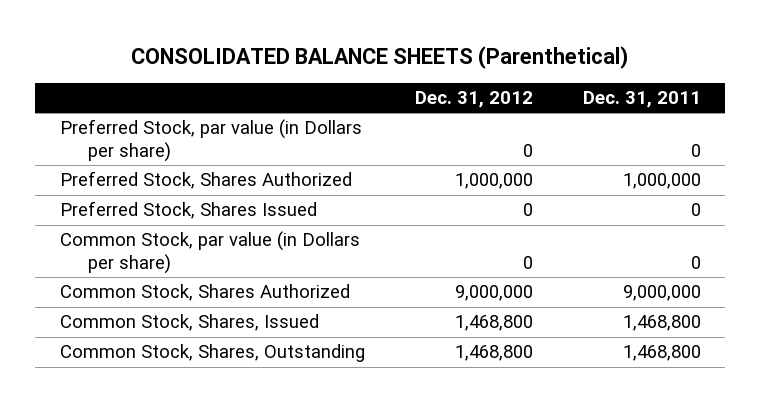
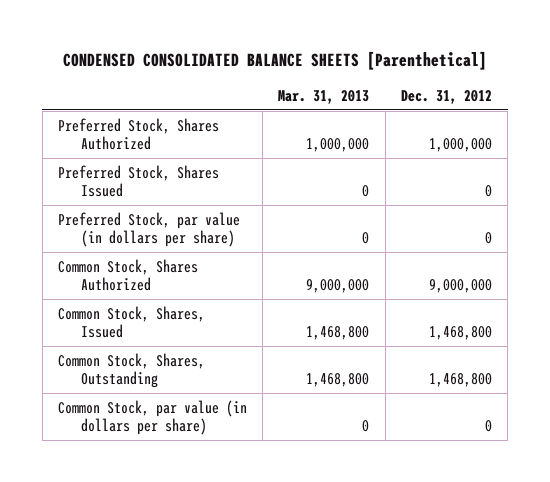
- CONSOLIDATED BALANCE SHEETS (Parenthetical)
+ CONDENSED CONSOLIDATED BALANCE SHEETS [Parenthetical]
- | Dec. 31, 2012 | Dec. 31, 2011
+ | Mar. 31, 2013 | Dec. 31, 2012
- Preferred Stock, par value (in Dollars per share) | 0 | 0
- Common Stock, par value (in Dollars per share) | 0 | 0
+ Preferred Stock, par value (in dollars per share) | 0 | 0
+ Common Stock, par value (in dollars per share) | 0 | 0

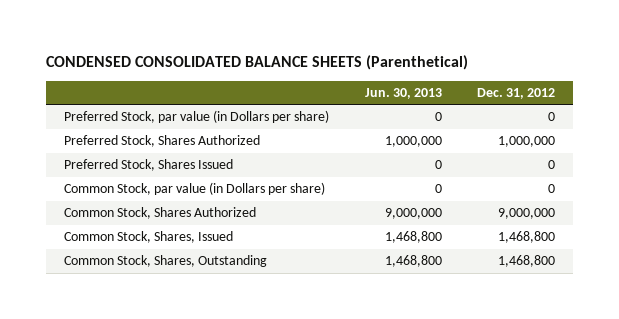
- CONDENSED CONSOLIDATED BALANCE SHEETS [Parenthetical]
+ CONDENSED CONSOLIDATED BALANCE SHEETS (Parenthetical)
- | Mar. 31, 2013 | Dec. 31, 2012
+ | Jun. 30, 2013 | Dec. 31, 2012
+ Preferred Stock, par value (in Dollars per share) | 0 | 0
- Preferred Stock, par value (in dollars per share) | 0 | 0
+ Common Stock, par value (in Dollars per share) | 0 | 0
- Common Stock, par value (in dollars per share) | 0 | 0

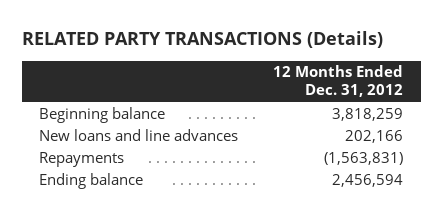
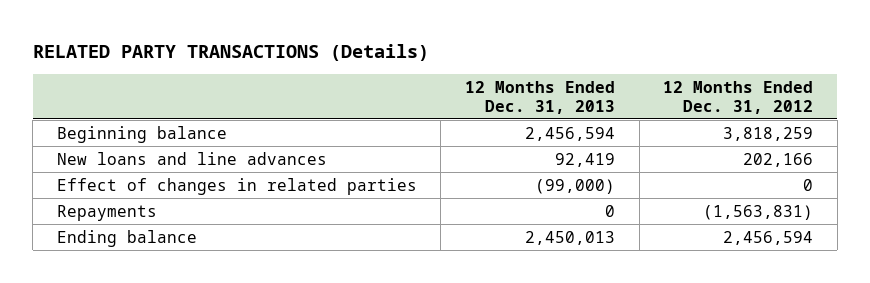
- | 12 Months Ended Dec. 31, 2012
+ | 12 Months Ended Dec. 31, 2013 | 12 Months Ended Dec. 31, 2012
+ Effect of changes in related parties | (99,000) | 0

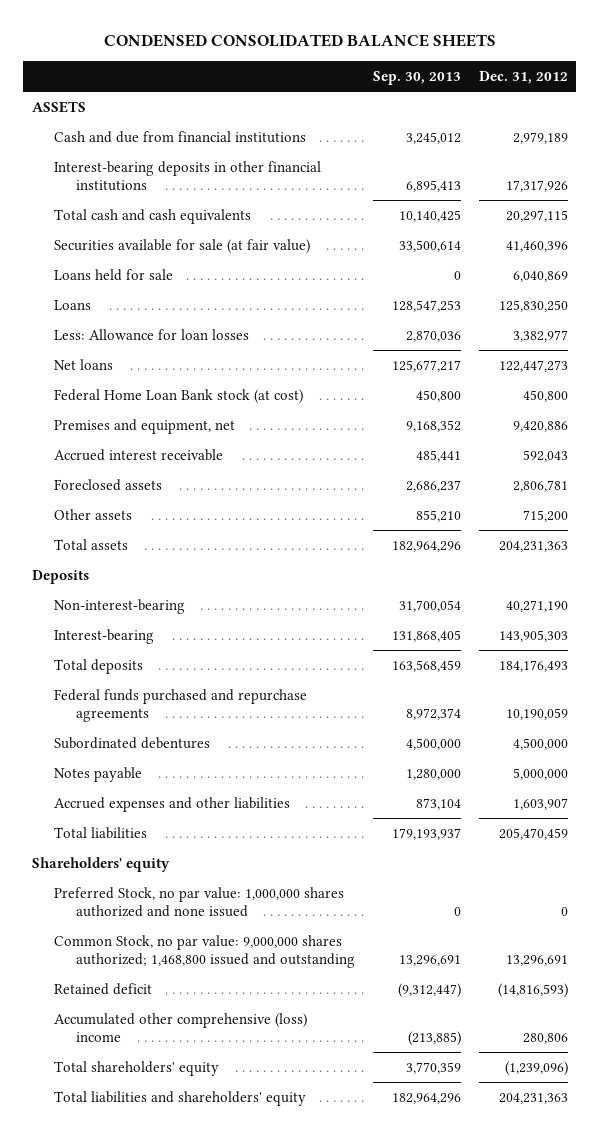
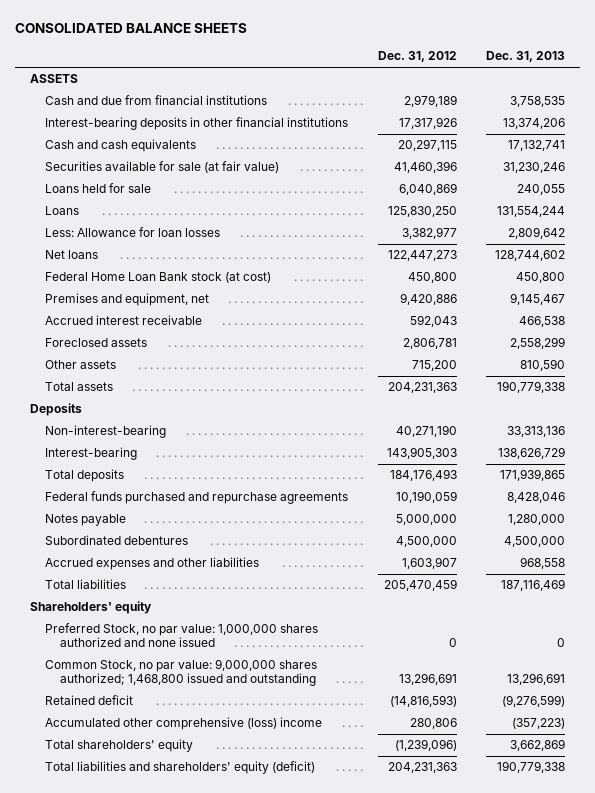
- CONDENSED CONSOLIDATED BALANCE SHEETS
+ CONSOLIDATED BALANCE SHEETS
- | Sep. 30, 2013 | Dec. 31, 2012
+ | Dec. 31, 2012 | Dec. 31, 2013
- Total cash and cash equivalents | 10,140,425 | 20,297,115
+ Cash and cash equivalents | 20,297,115 | 17,132,741
moved down: Subordinated debentures | 4,500,000 | 4,500,000
- Total liabilities and shareholders' equity | 182,964,296 | 204,231,363
+ Total liabilities and shareholders' equity (deficit) | 204,231,363 | 190,779,338

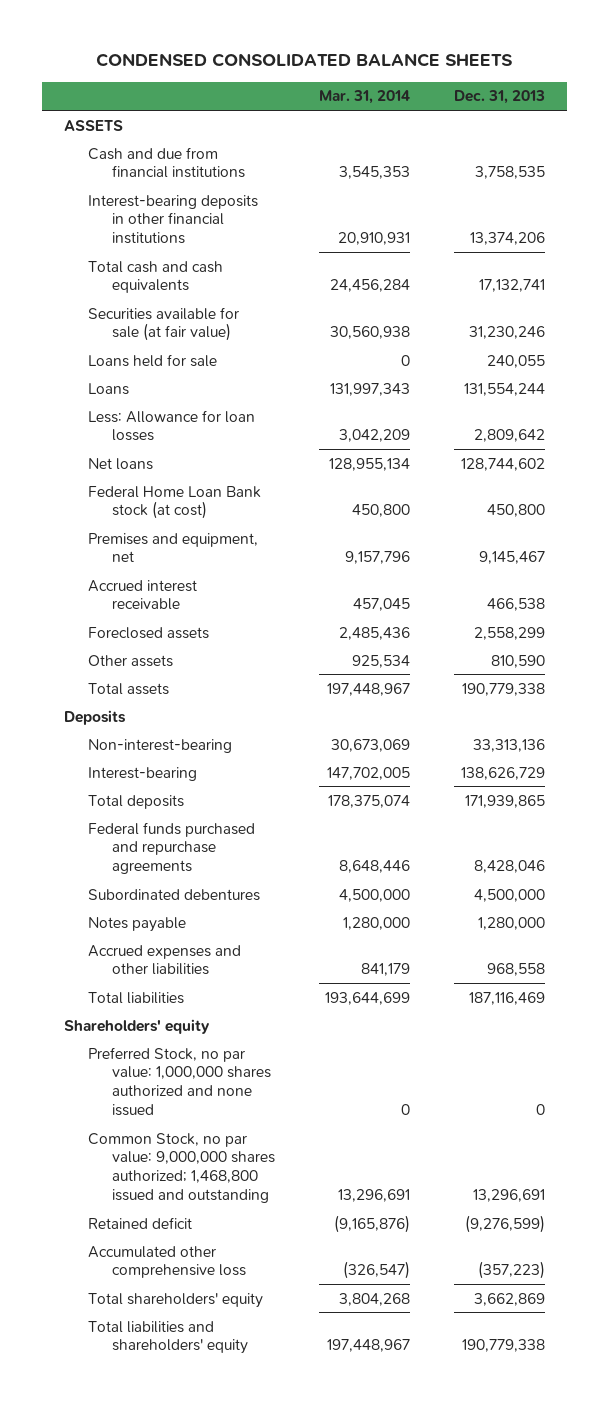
- CONSOLIDATED BALANCE SHEETS
+ CONDENSED CONSOLIDATED BALANCE SHEETS
- | Dec. 31, 2012 | Dec. 31, 2013
+ | Mar. 31, 2014 | Dec. 31, 2013
- Cash and cash equivalents | 20,297,115 | 17,132,741
+ Total cash and cash equivalents | 24,456,284 | 17,132,741
moved down: Notes payable | 1,280,000 | 1,280,000
- Accumulated other comprehensive (loss) income | 280,806 | (357,223)
+ Accumulated other comprehensive loss | (326,547) | (357,223)
- Total liabilities and shareholders' equity (deficit) | 204,231,363 | 190,779,338
+ Total liabilities and shareholders' equity | 197,448,967 | 190,779,338

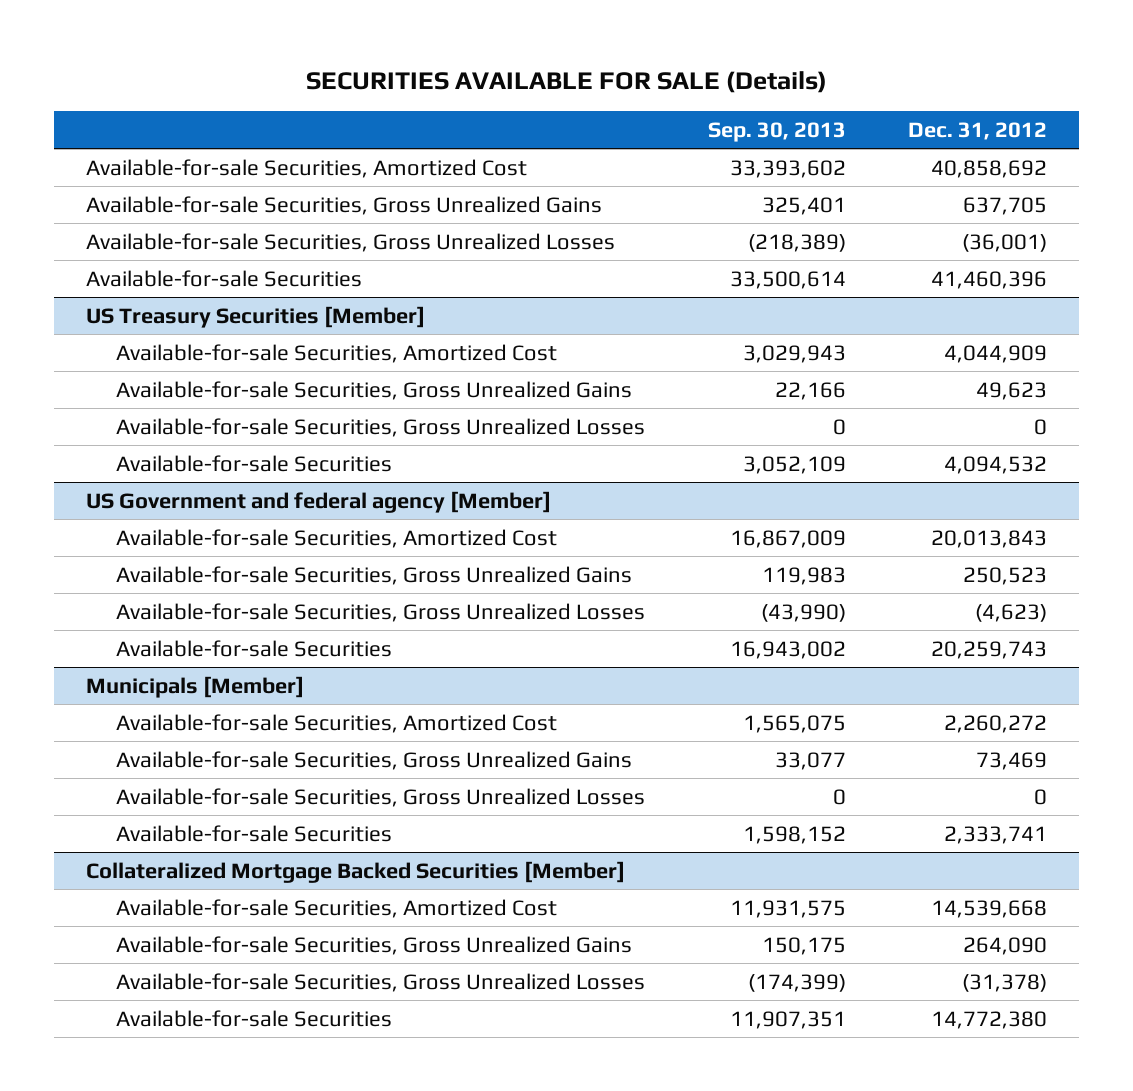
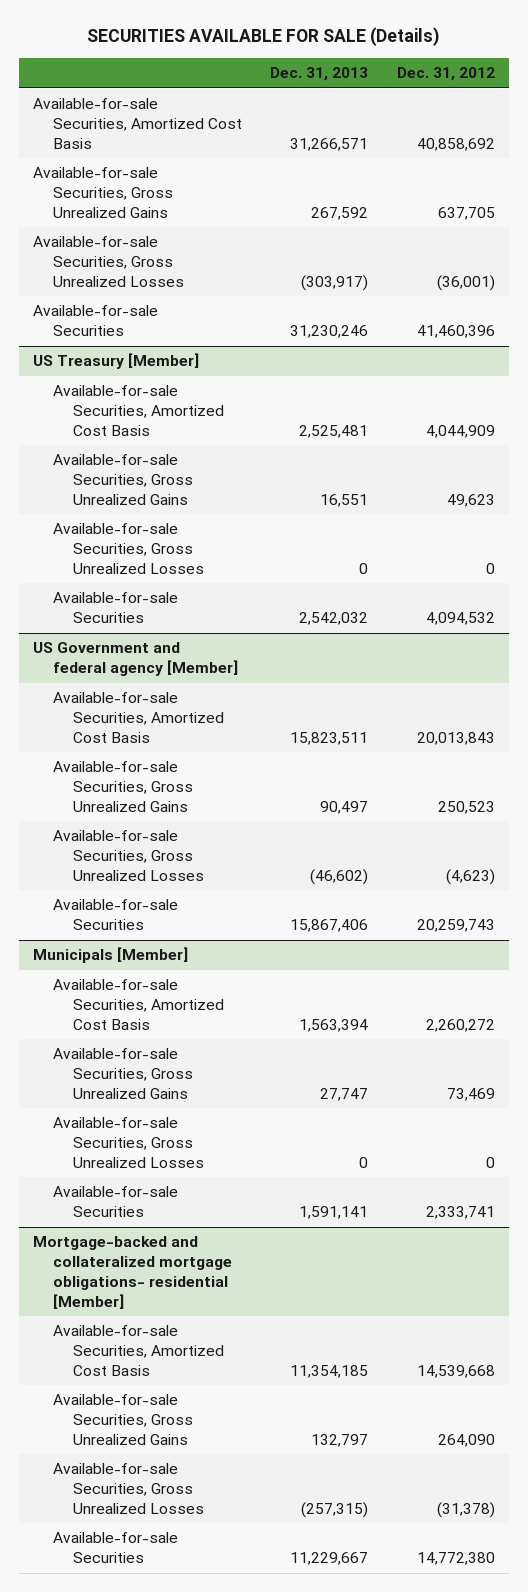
- | Sep. 30, 2013 | Dec. 31, 2012
+ | Dec. 31, 2013 | Dec. 31, 2012
- Available-for-sale Securities, Amortized Cost | 33,393,602 | 40,858,692
+ Available-for-sale Securities, Amortized Cost Basis | 31,266,571 | 40,858,692
- US Treasury Securities [Member]
- Available-for-sale Securities, Amortized Cost | 3,029,943 | 4,044,909
+ US Treasury [Member]
+ Available-for-sale Securities, Amortized Cost Basis | 2,525,481 | 4,044,909
@ US Government and federal agency [Member]
- Available-for-sale Securities, Amortized Cost | 16,867,009 | 20,013,843
+ Available-for-sale Securities, Amortized Cost Basis | 15,823,511 | 20,013,843
@ Municipals [Member]
- Available-for-sale Securities, Amortized Cost | 1,565,075 | 2,260,272
+ Available-for-sale Securities, Amortized Cost Basis | 1,563,394 | 2,260,272
- Collateralized Mortgage Backed Securities [Member]
- Available-for-sale Securities, Amortized Cost | 11,931,575 | 14,539,668
+ Mortgage-backed and collateralized mortgage obligations- residential [Member]
+ Available-for-sale Securities, Amortized Cost Basis | 11,354,185 | 14,539,668

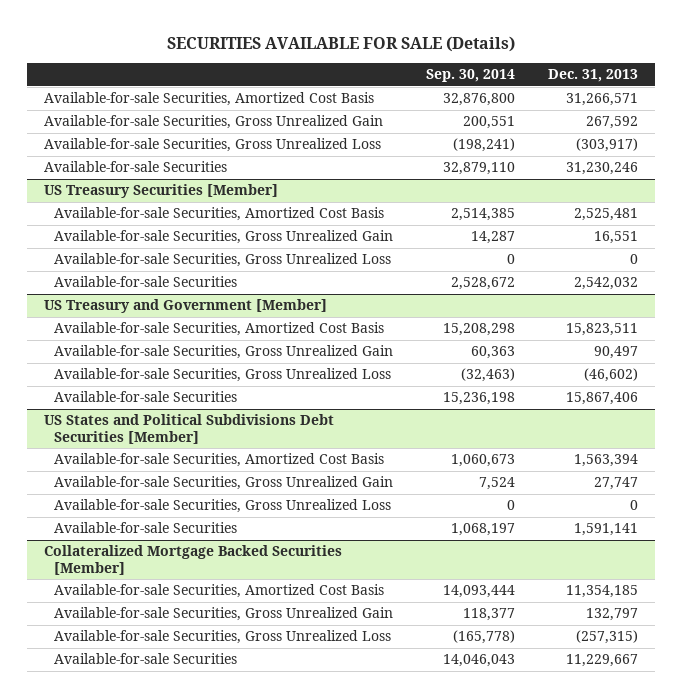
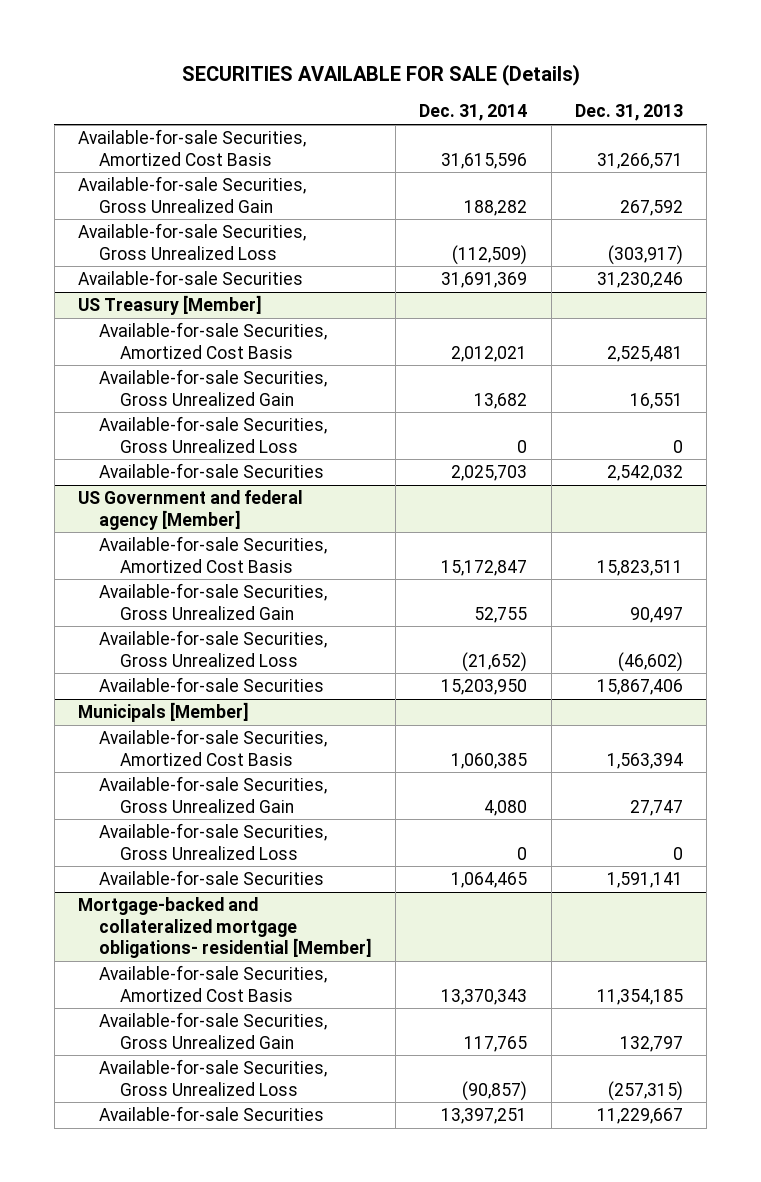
- | Sep. 30, 2014 | Dec. 31, 2013
+ | Dec. 31, 2014 | Dec. 31, 2013
- US Treasury Securities [Member]
+ US Treasury [Member]
- US Treasury and Government [Member]
+ US Government and federal agency [Member]
- US States and Political Subdivisions Debt Securities [Member]
+ Municipals [Member]
- Collateralized Mortgage Backed Securities [Member]
+ Mortgage-backed and collateralized mortgage obligations- residential [Member]

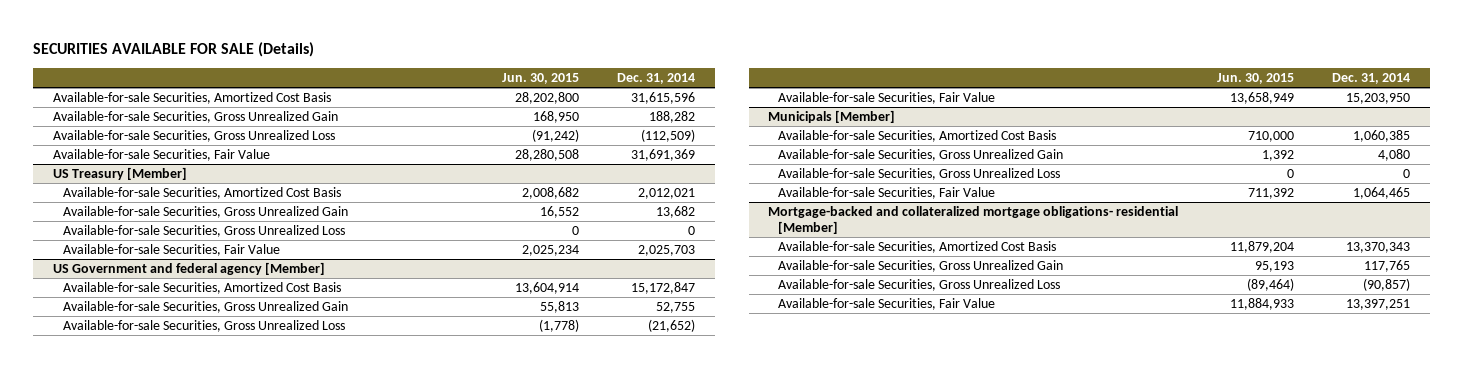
- | Dec. 31, 2014 | Dec. 31, 2013
+ | Jun. 30, 2015 | Dec. 31, 2014
- Available-for-sale Securities | 31,691,369 | 31,230,246
+ Available-for-sale Securities, Fair Value | 28,280,508 | 31,691,369
@ US Treasury [Member]
- Available-for-sale Securities | 2,025,703 | 2,542,032
+ Available-for-sale Securities, Fair Value | 2,025,234 | 2,025,703
@ US Government and federal agency [Member]
- Available-for-sale Securities | 15,203,950 | 15,867,406
+ Available-for-sale Securities, Fair Value | 13,658,949 | 15,203,950
@ Municipals [Member]
- Available-for-sale Securities | 1,064,465 | 1,591,141
+ Available-for-sale Securities, Fair Value | 711,392 | 1,064,465
@ Mortgage-backed and collateralized mortgage obligations- residential [Member]
- Available-for-sale Securities | 13,397,251 | 11,229,667
+ Available-for-sale Securities, Fair Value | 11,884,933 | 13,397,251

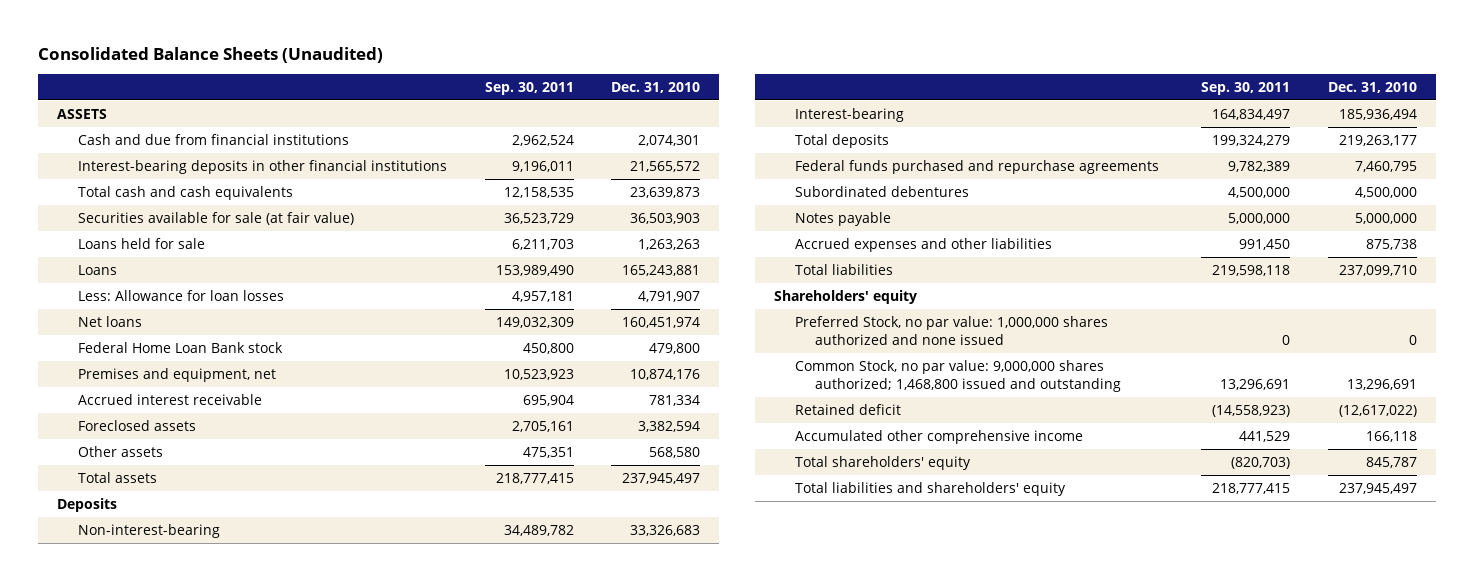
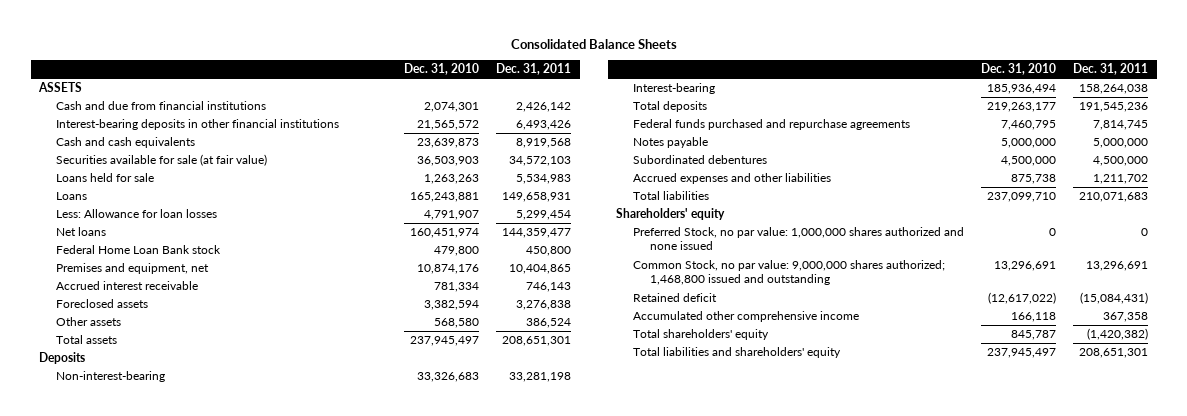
- Consolidated Balance Sheets (Unaudited)
+ Consolidated Balance Sheets
- | Sep. 30, 2011 | Dec. 31, 2010
+ | Dec. 31, 2010 | Dec. 31, 2011
- Total cash and cash equivalents | 12,158,535 | 23,639,873
+ Cash and cash equivalents | 23,639,873 | 8,919,568
moved down: Subordinated debentures | 4,500,000 | 4,500,000

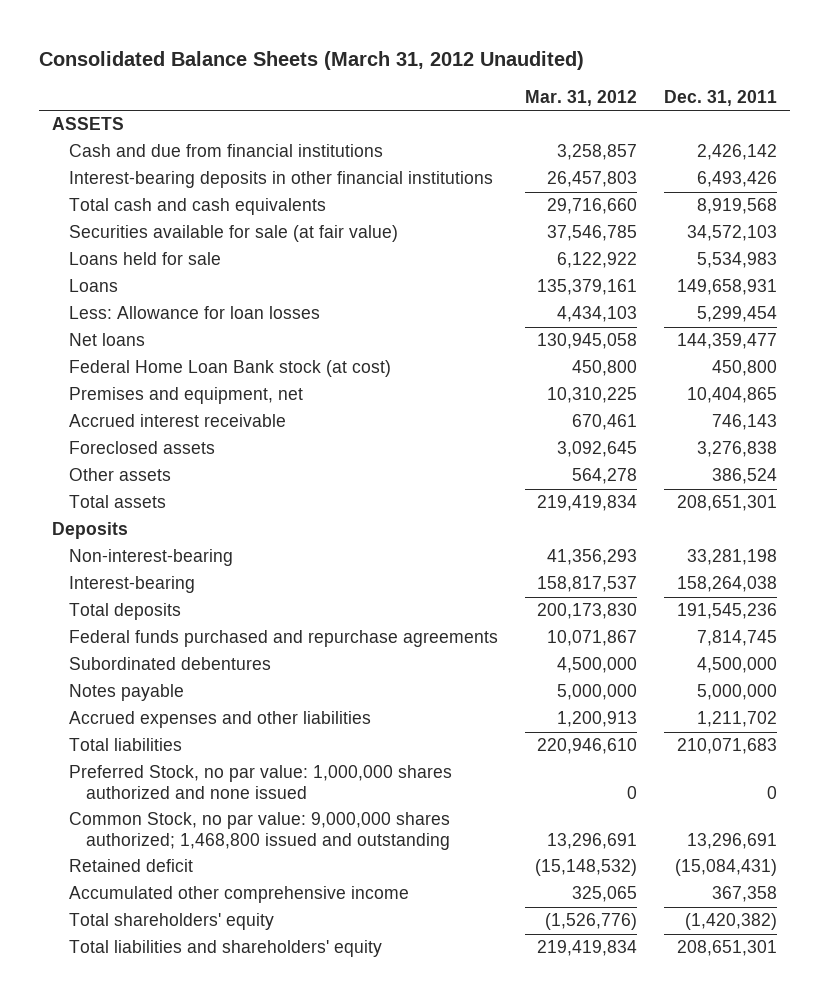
- Consolidated Balance Sheets
+ Consolidated Balance Sheets (March 31, 2012 Unaudited)
- | Dec. 31, 2010 | Dec. 31, 2011
+ | Mar. 31, 2012 | Dec. 31, 2011
- Cash and cash equivalents | 23,639,873 | 8,919,568
+ Total cash and cash equivalents | 29,716,660 | 8,919,568
- Federal Home Loan Bank stock | 479,800 | 450,800
+ Federal Home Loan Bank stock (at cost) | 450,800 | 450,800
moved down: Notes payable | 5,000,000 | 5,000,000
- Shareholders' equity

